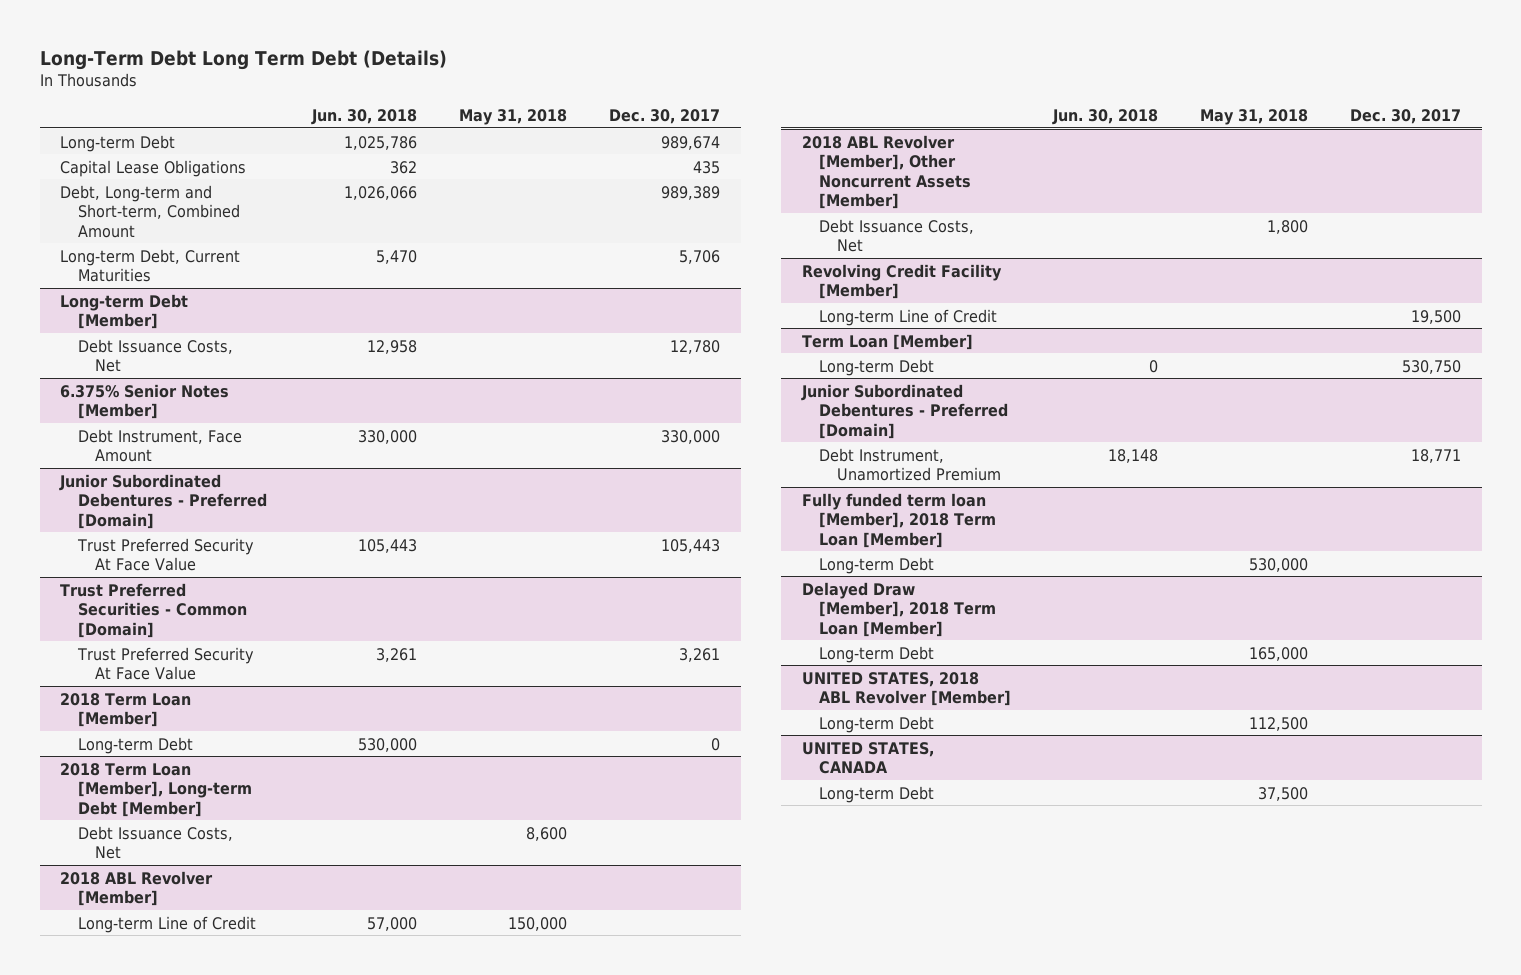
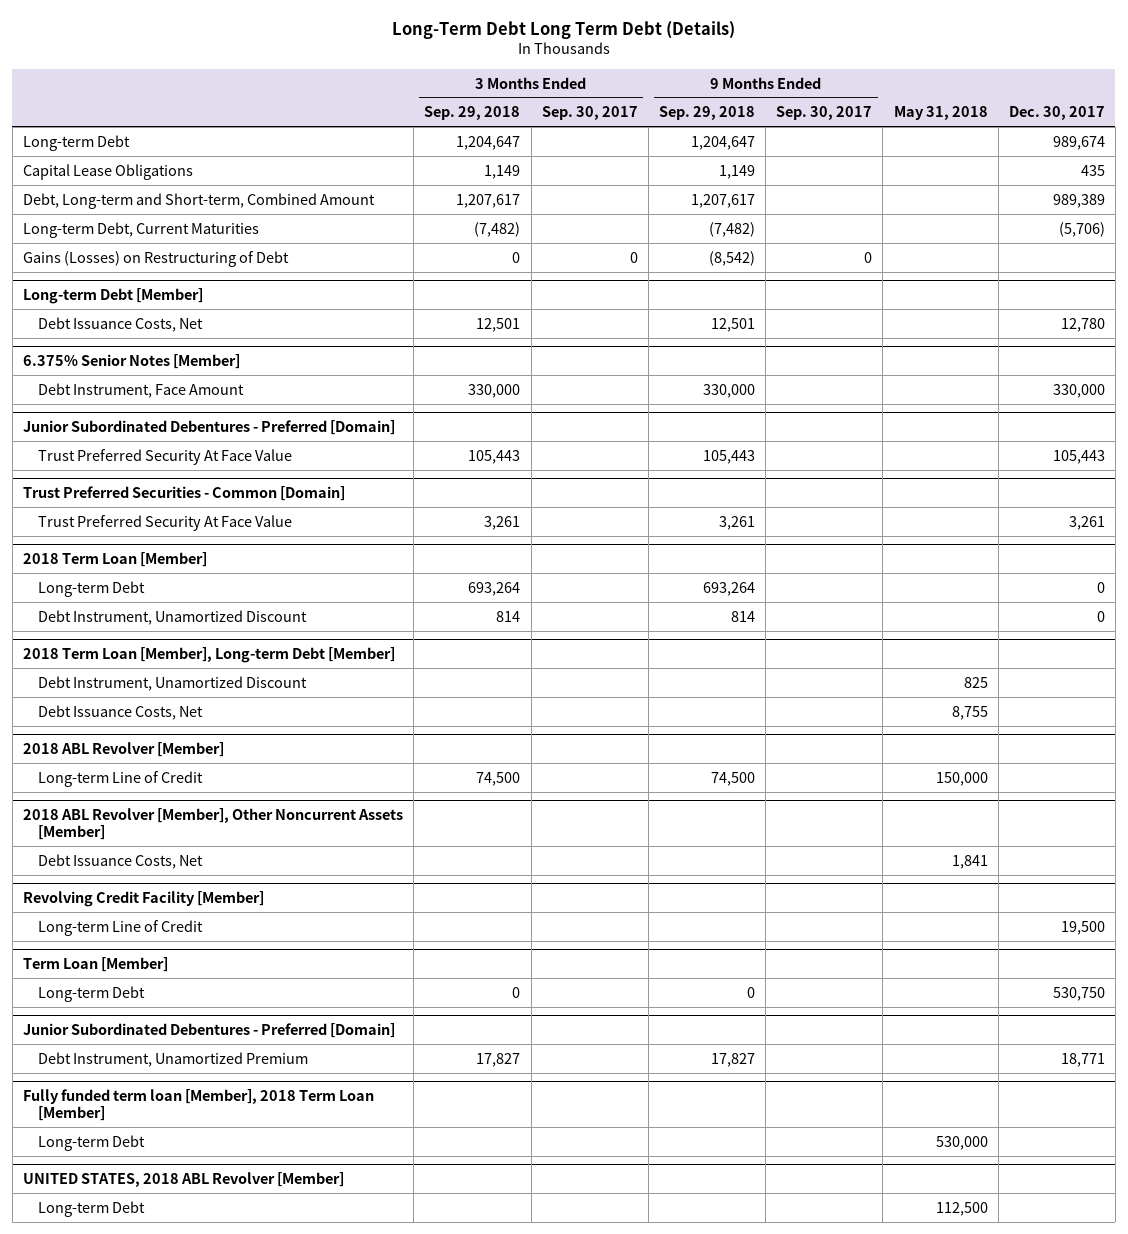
- | Jun. 30, 2018 | May 31, 2018 | Dec. 30, 2017
+ | 3 Months Ended Sep. 29, 2018 | 3 Months Ended Sep. 30, 2017 | 9 Months Ended Sep. 29, 2018 | 9 Months Ended Sep. 30, 2017 | May 31, 2018 | Dec. 30, 2017
- Long-term Debt, Current Maturities | 5,470 | | 5,706
+ Long-term Debt, Current Maturities | (7,482) | | (7,482) | | | (5,706)
+ Gains (Losses) on Restructuring of Debt | 0 | 0 | (8,542) | 0 | |
@ 2018 Term Loan [Member]
+ Debt Instrument, Unamortized Discount | 814 | | 814 | | | 0
@ 2018 Term Loan [Member], Long-term Debt [Member]
- Debt Issuance Costs, Net | | 8,600 |
+ Debt Instrument, Unamortized Discount | | | | | 825 |
+ Debt Issuance Costs, Net | | | | | 8,755 |
@ 2018 ABL Revolver [Member], Other Noncurrent Assets [Member]
- Debt Issuance Costs, Net | | 1,800 |
+ Debt Issuance Costs, Net | | | | | 1,841 |
- Delayed Draw [Member], 2018 Term Loan [Member]
- Long-term Debt | | 165,000 |
- UNITED STATES, CANADA
- Long-term Debt | | 37,500 |

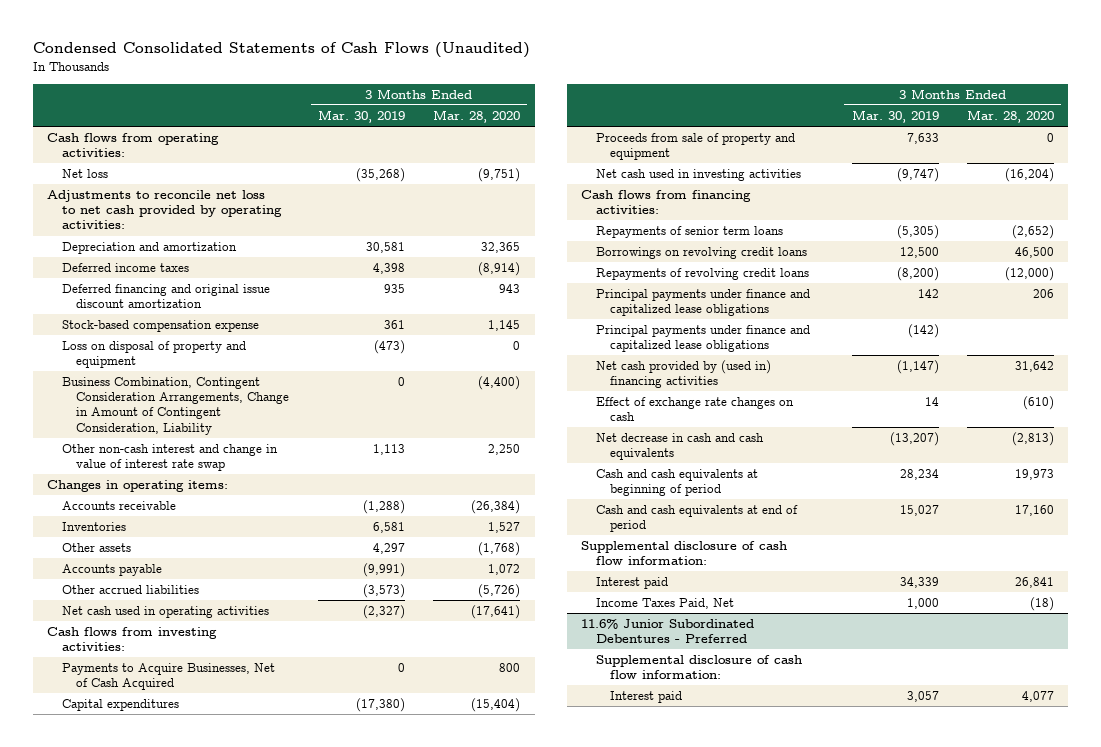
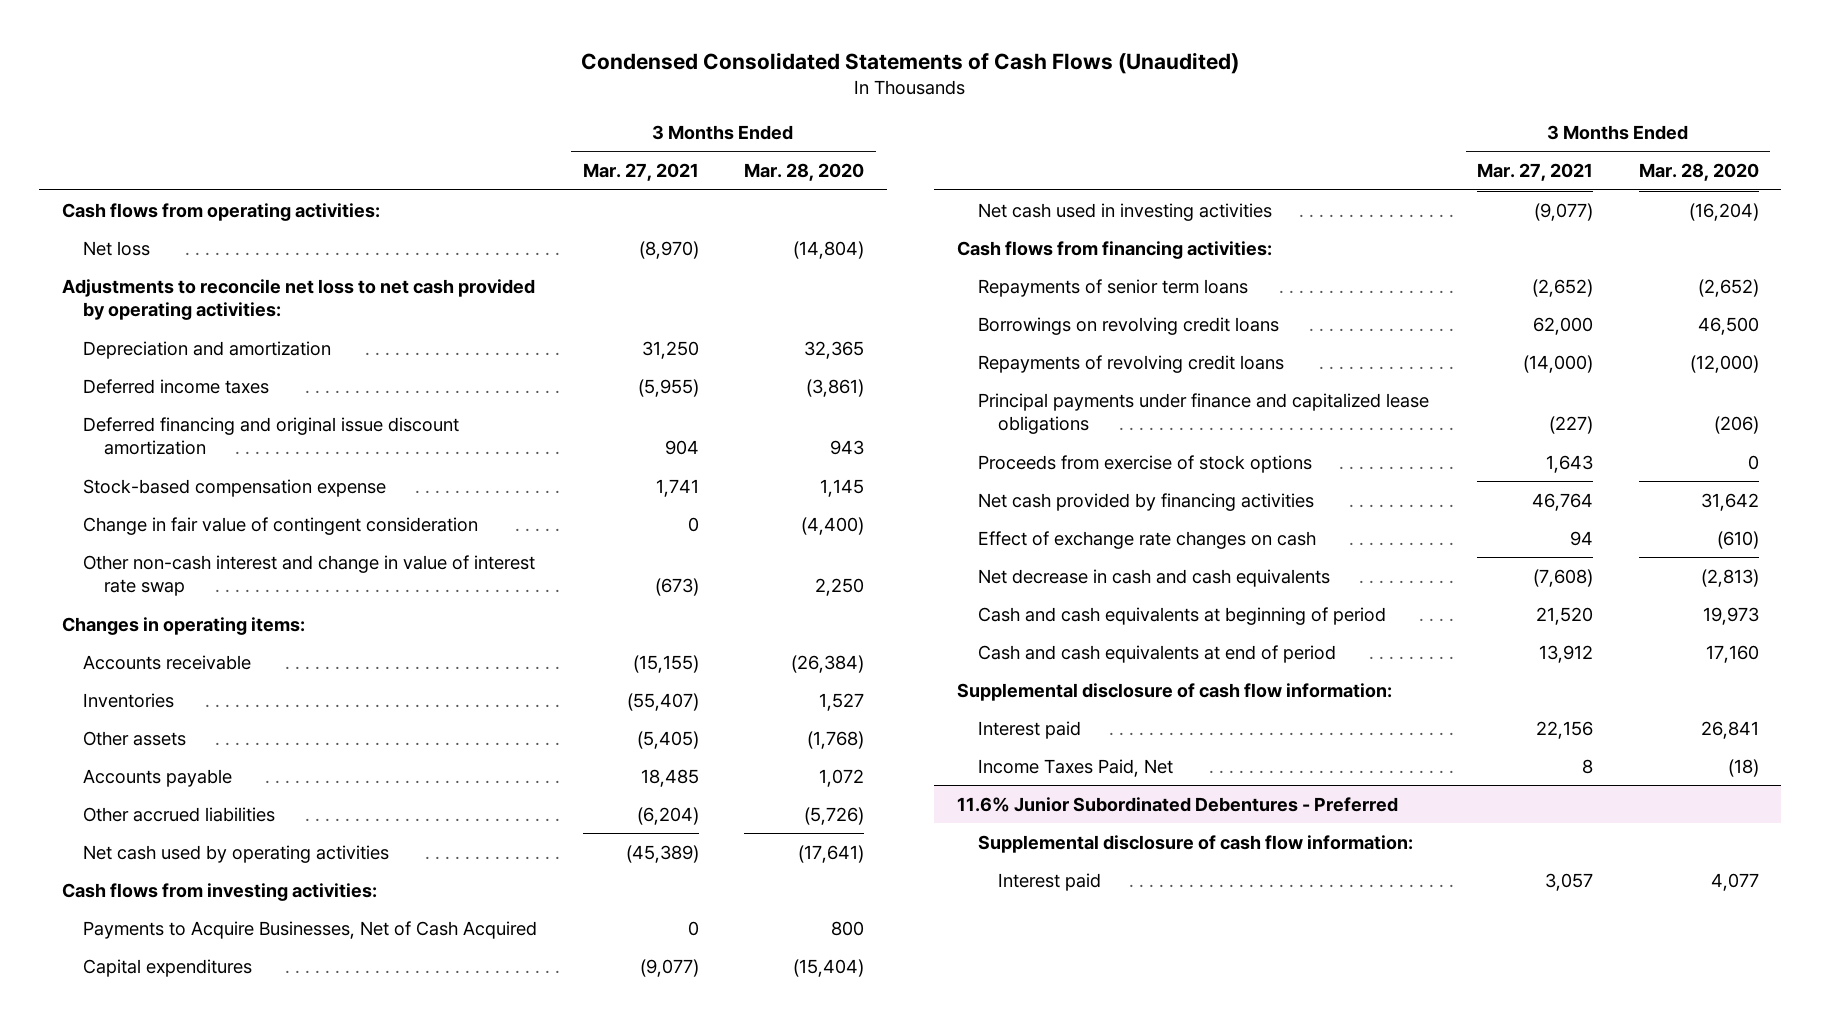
- | 3 Months Ended Mar. 30, 2019 | 3 Months Ended Mar. 28, 2020
+ | 3 Months Ended Mar. 27, 2021 | 3 Months Ended Mar. 28, 2020
- Net loss | (35,268) | (9,751)
+ Net loss | (8,970) | (14,804)
- Deferred income taxes | 4,398 | (8,914)
+ Deferred income taxes | (5,955) | (3,861)
- Loss on disposal of property and equipment | (473) | 0
- Business Combination, Contingent Consideration Arrangements, Change in Amount of Contingent Consideration, Liability | 0 | (4,400)
+ Change in fair value of contingent consideration | 0 | (4,400)
- Net cash used in operating activities | (2,327) | (17,641)
+ Net cash used by operating activities | (45,389) | (17,641)
- Proceeds from sale of property and equipment | 7,633 | 0
- Principal payments under finance and capitalized lease obligations | 142 | 206
- Principal payments under finance and capitalized lease obligations | (142) |
- Net cash provided by (used in) financing activities | (1,147) | 31,642
+ Principal payments under finance and capitalized lease obligations | (227) | (206)
+ Proceeds from exercise of stock options | 1,643 | 0
+ Net cash provided by financing activities | 46,764 | 31,642

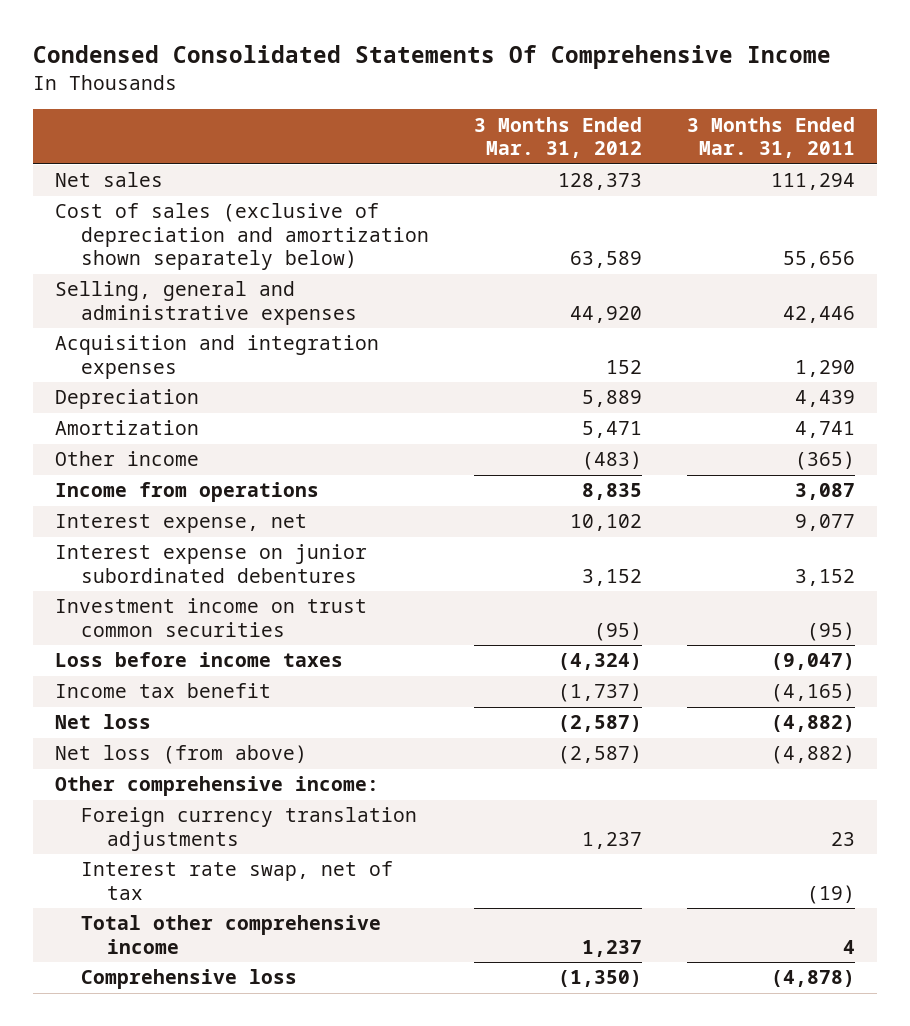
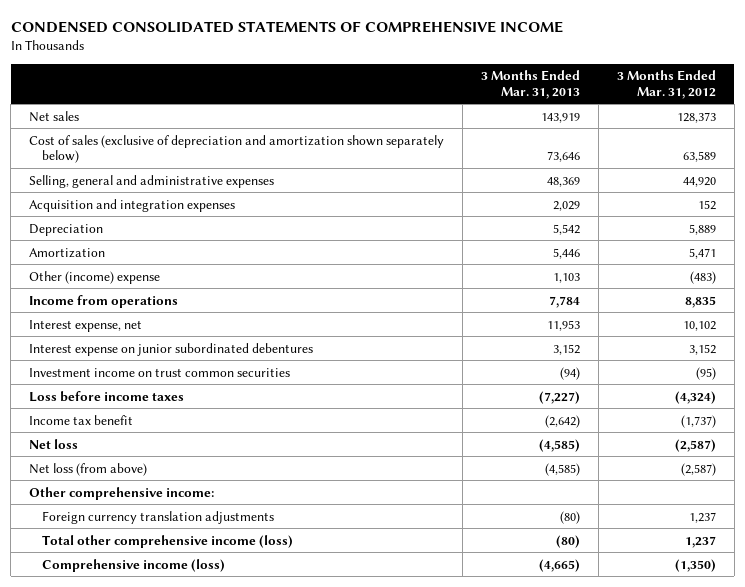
- Condensed Consolidated Statements Of Comprehensive Income
+ CONDENSED CONSOLIDATED STATEMENTS OF COMPREHENSIVE INCOME
- | 3 Months Ended Mar. 31, 2012 | 3 Months Ended Mar. 31, 2011
+ | 3 Months Ended Mar. 31, 2013 | 3 Months Ended Mar. 31, 2012
- Other income | (483) | (365)
+ Other (income) expense | 1,103 | (483)
- Interest rate swap, net of tax | | (19)
- Total other comprehensive income | 1,237 | 4
- Comprehensive loss | (1,350) | (4,878)
+ Total other comprehensive income (loss) | (80) | 1,237
+ Comprehensive income (loss) | (4,665) | (1,350)

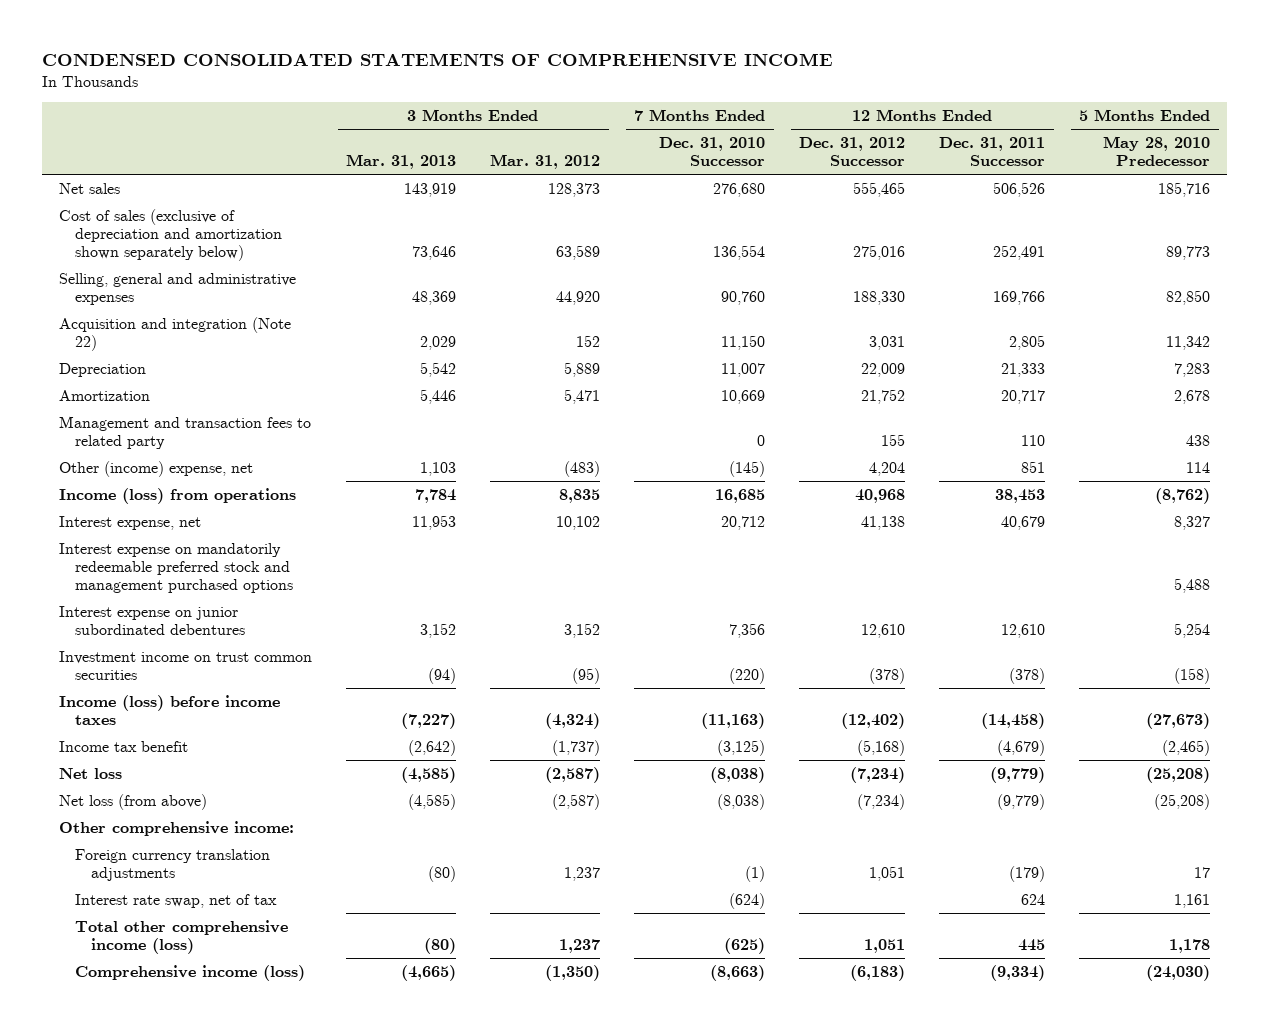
- | 3 Months Ended Mar. 31, 2013 | 3 Months Ended Mar. 31, 2012
+ | 3 Months Ended Mar. 31, 2013 | 3 Months Ended Mar. 31, 2012 | 7 Months Ended Dec. 31, 2010 Successor | 12 Months Ended Dec. 31, 2012 Successor | 12 Months Ended Dec. 31, 2011 Successor | 5 Months Ended May 28, 2010 Predecessor
- Acquisition and integration expenses | 2,029 | 152
+ Acquisition and integration (Note 22) | 2,029 | 152 | 11,150 | 3,031 | 2,805 | 11,342
- Other (income) expense | 1,103 | (483)
- Income from operations | 7,784 | 8,835
+ Management and transaction fees to related party | | | 0 | 155 | 110 | 438
+ Other (income) expense, net | 1,103 | (483) | (145) | 4,204 | 851 | 114
+ Income (loss) from operations | 7,784 | 8,835 | 16,685 | 40,968 | 38,453 | (8,762)
+ Interest expense on mandatorily redeemable preferred stock and management purchased options | | | | | | 5,488
- Loss before income taxes | (7,227) | (4,324)
+ Income (loss) before income taxes | (7,227) | (4,324) | (11,163) | (12,402) | (14,458) | (27,673)
+ Interest rate swap, net of tax | | | (624) | | 624 | 1,161

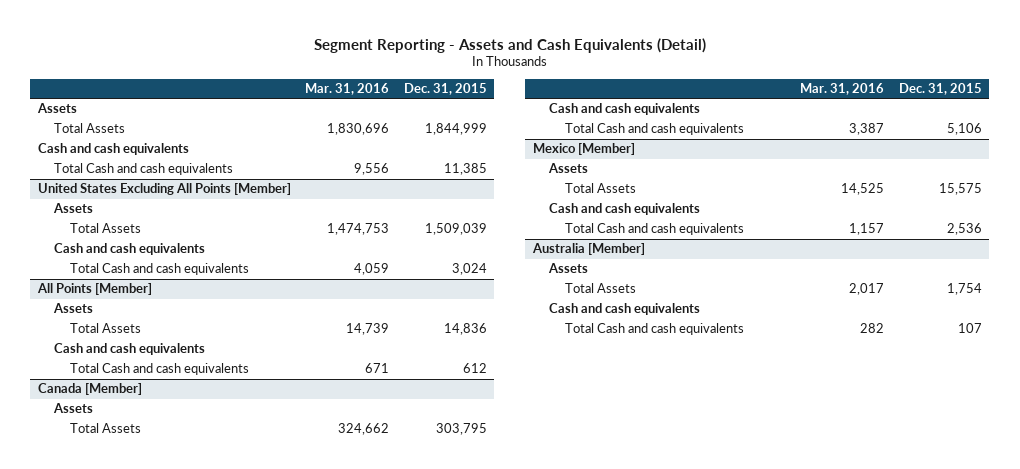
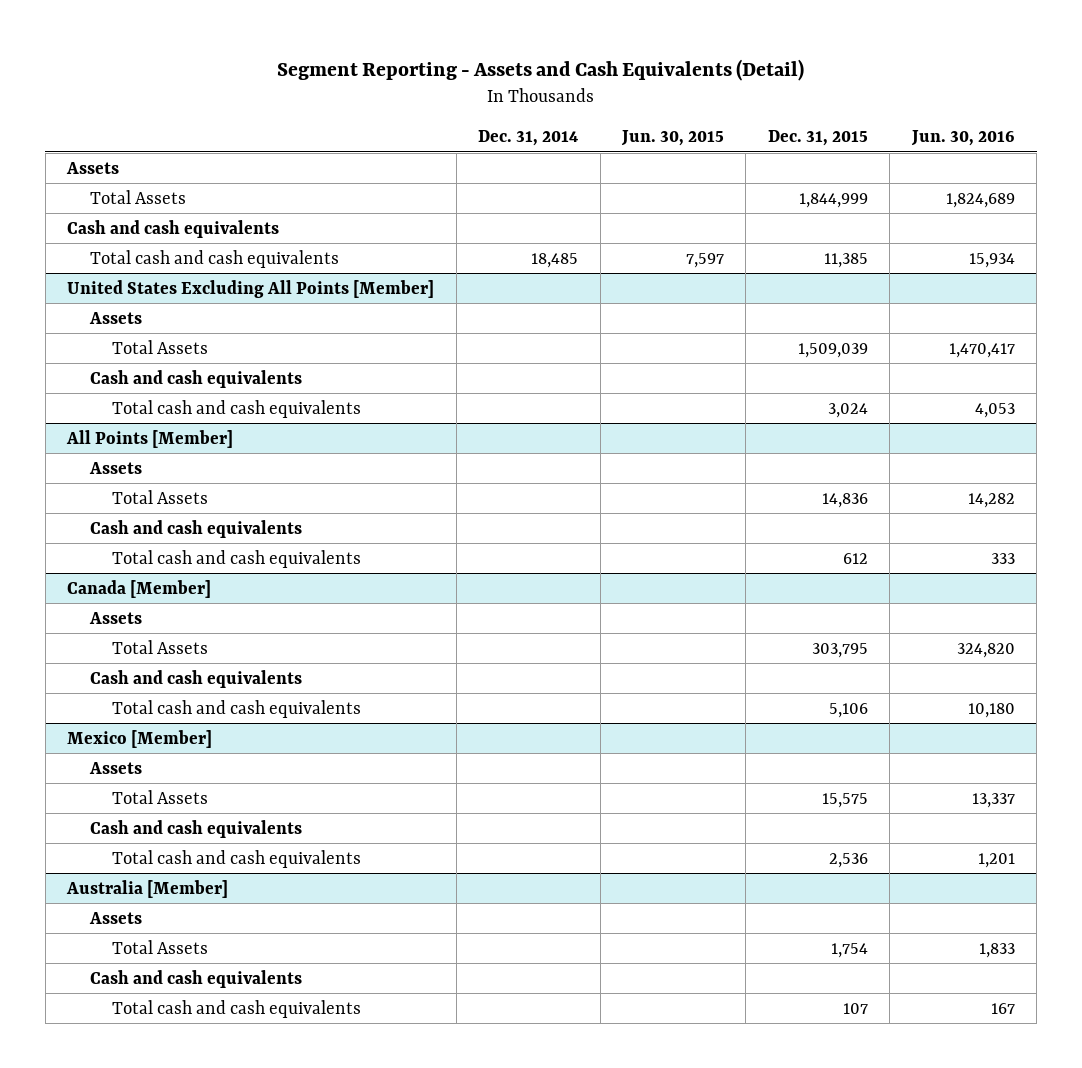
- | Mar. 31, 2016 | Dec. 31, 2015
+ | Dec. 31, 2014 | Jun. 30, 2015 | Dec. 31, 2015 | Jun. 30, 2016
- Total Cash and cash equivalents | 9,556 | 11,385
+ Total cash and cash equivalents | 18,485 | 7,597 | 11,385 | 15,934
@ United States Excluding All Points [Member]
- Total Cash and cash equivalents | 4,059 | 3,024
+ Total cash and cash equivalents | | | 3,024 | 4,053
@ All Points [Member]
- Total Cash and cash equivalents | 671 | 612
+ Total cash and cash equivalents | | | 612 | 333
@ Canada [Member]
- Total Cash and cash equivalents | 3,387 | 5,106
+ Total cash and cash equivalents | | | 5,106 | 10,180
@ Mexico [Member]
- Total Cash and cash equivalents | 1,157 | 2,536
+ Total cash and cash equivalents | | | 2,536 | 1,201
@ Australia [Member]
- Total Cash and cash equivalents | 282 | 107
+ Total cash and cash equivalents | | | 107 | 167

